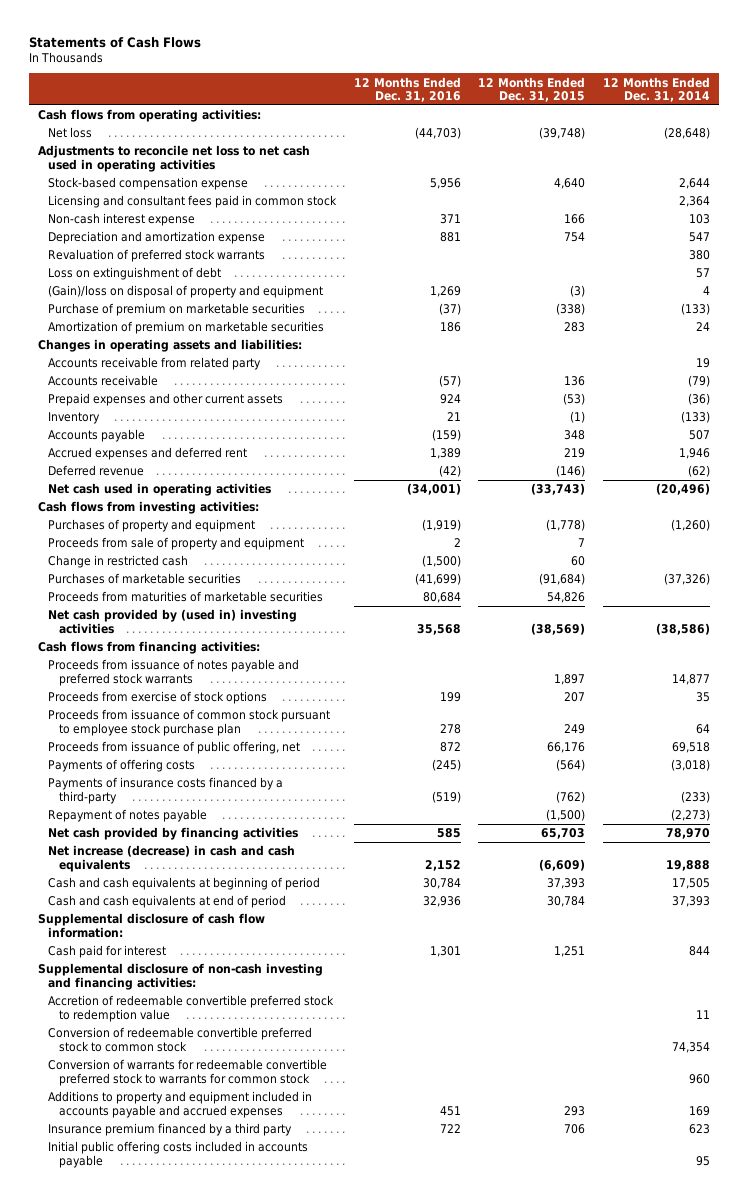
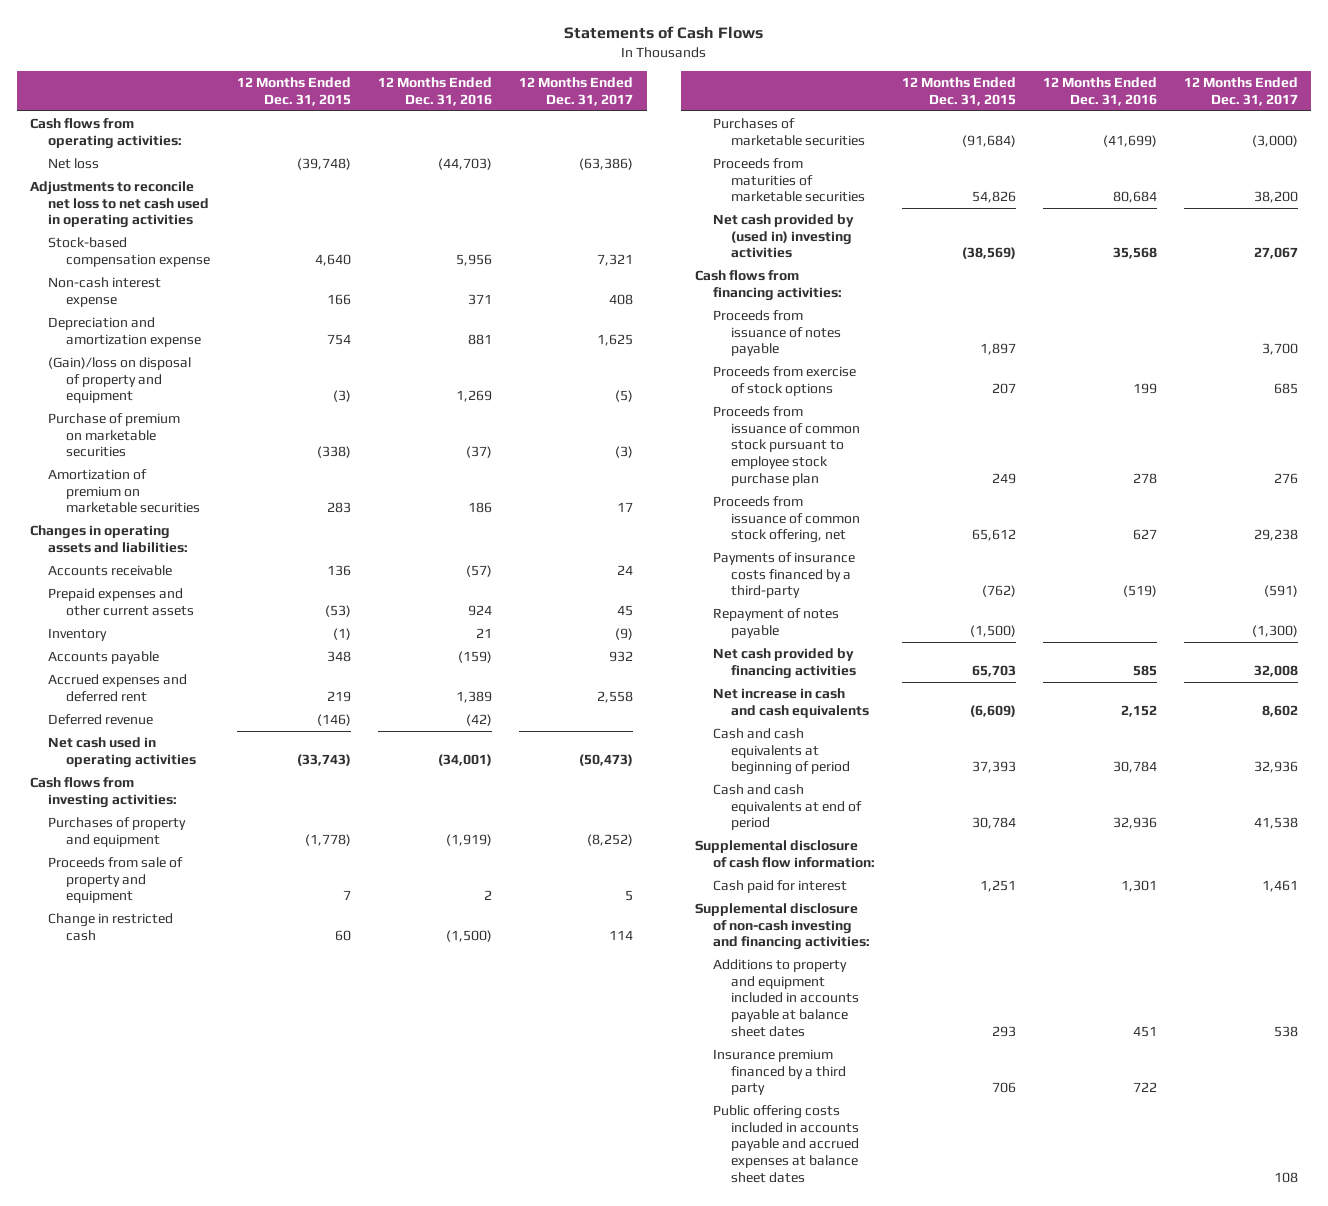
- | 12 Months Ended Dec. 31, 2016 | 12 Months Ended Dec. 31, 2015 | 12 Months Ended Dec. 31, 2014
+ | 12 Months Ended Dec. 31, 2015 | 12 Months Ended Dec. 31, 2016 | 12 Months Ended Dec. 31, 2017
- Licensing and consultant fees paid in common stock | | | 2,364
- Revaluation of preferred stock warrants | | | 380
- Loss on extinguishment of debt | | | 57
- Accounts receivable from related party | | | 19
- Proceeds from issuance of notes payable and preferred stock warrants | | 1,897 | 14,877
+ Proceeds from issuance of notes payable | 1,897 | | 3,700
- Proceeds from issuance of public offering, net | 872 | 66,176 | 69,518
- Payments of offering costs | (245) | (564) | (3,018)
+ Proceeds from issuance of common stock offering, net | 65,612 | 627 | 29,238
- Net increase (decrease) in cash and cash equivalents | 2,152 | (6,609) | 19,888
+ Net increase in cash and cash equivalents | (6,609) | 2,152 | 8,602
- Accretion of redeemable convertible preferred stock to redemption value | | | 11
- Conversion of redeemable convertible preferred stock to common stock | | | 74,354
- Conversion of warrants for redeemable convertible preferred stock to warrants for common stock | | | 960
- Additions to property and equipment included in accounts payable and accrued expenses | 451 | 293 | 169
+ Additions to property and equipment included in accounts payable at balance sheet dates | 293 | 451 | 538
- Initial public offering costs included in accounts payable | | | 95
+ Public offering costs included in accounts payable and accrued expenses at balance sheet dates | | | 108

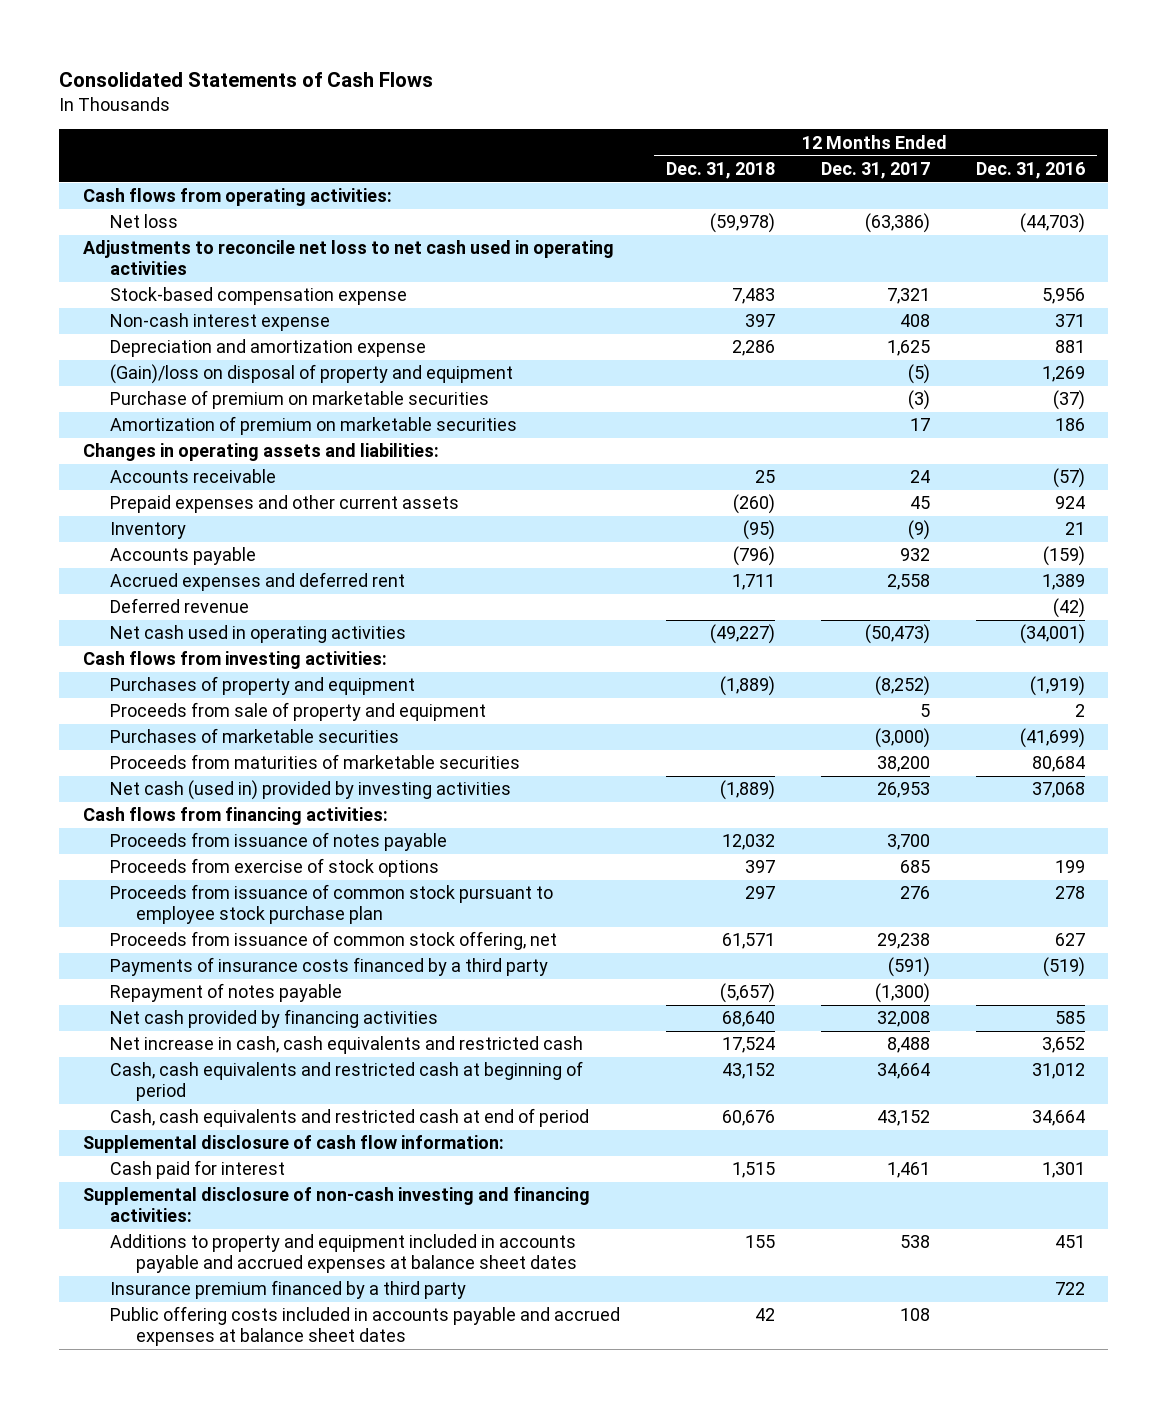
- Statements of Cash Flows
+ Consolidated Statements of Cash Flows
- | 12 Months Ended Dec. 31, 2015 | 12 Months Ended Dec. 31, 2016 | 12 Months Ended Dec. 31, 2017
+ | 12 Months Ended Dec. 31, 2018 | 12 Months Ended Dec. 31, 2017 | 12 Months Ended Dec. 31, 2016
- Change in restricted cash | 60 | (1,500) | 114
- Net cash provided by (used in) investing activities | (38,569) | 35,568 | 27,067
+ Net cash (used in) provided by investing activities | (1,889) | 26,953 | 37,068
- Payments of insurance costs financed by a third-party | (762) | (519) | (591)
+ Payments of insurance costs financed by a third party | | (591) | (519)
- Net increase in cash and cash equivalents | (6,609) | 2,152 | 8,602
- Cash and cash equivalents at beginning of period | 37,393 | 30,784 | 32,936
- Cash and cash equivalents at end of period | 30,784 | 32,936 | 41,538
+ Net increase in cash, cash equivalents and restricted cash | 17,524 | 8,488 | 3,652
+ Cash, cash equivalents and restricted cash at beginning of period | 43,152 | 34,664 | 31,012
+ Cash, cash equivalents and restricted cash at end of period | 60,676 | 43,152 | 34,664
- Additions to property and equipment included in accounts payable at balance sheet dates | 293 | 451 | 538
+ Additions to property and equipment included in accounts payable and accrued expenses at balance sheet dates | 155 | 538 | 451

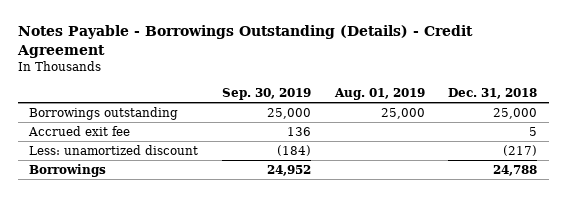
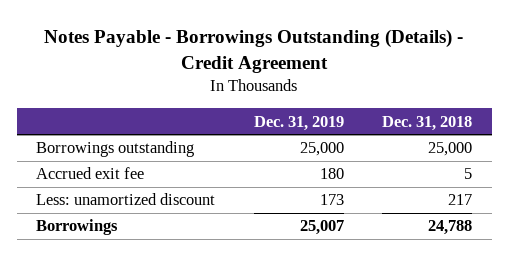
- | Sep. 30, 2019 | Aug. 01, 2019 | Dec. 31, 2018
+ | Dec. 31, 2019 | Dec. 31, 2018
- Less: unamortized discount | (184) | | (217)
+ Less: unamortized discount | 173 | 217

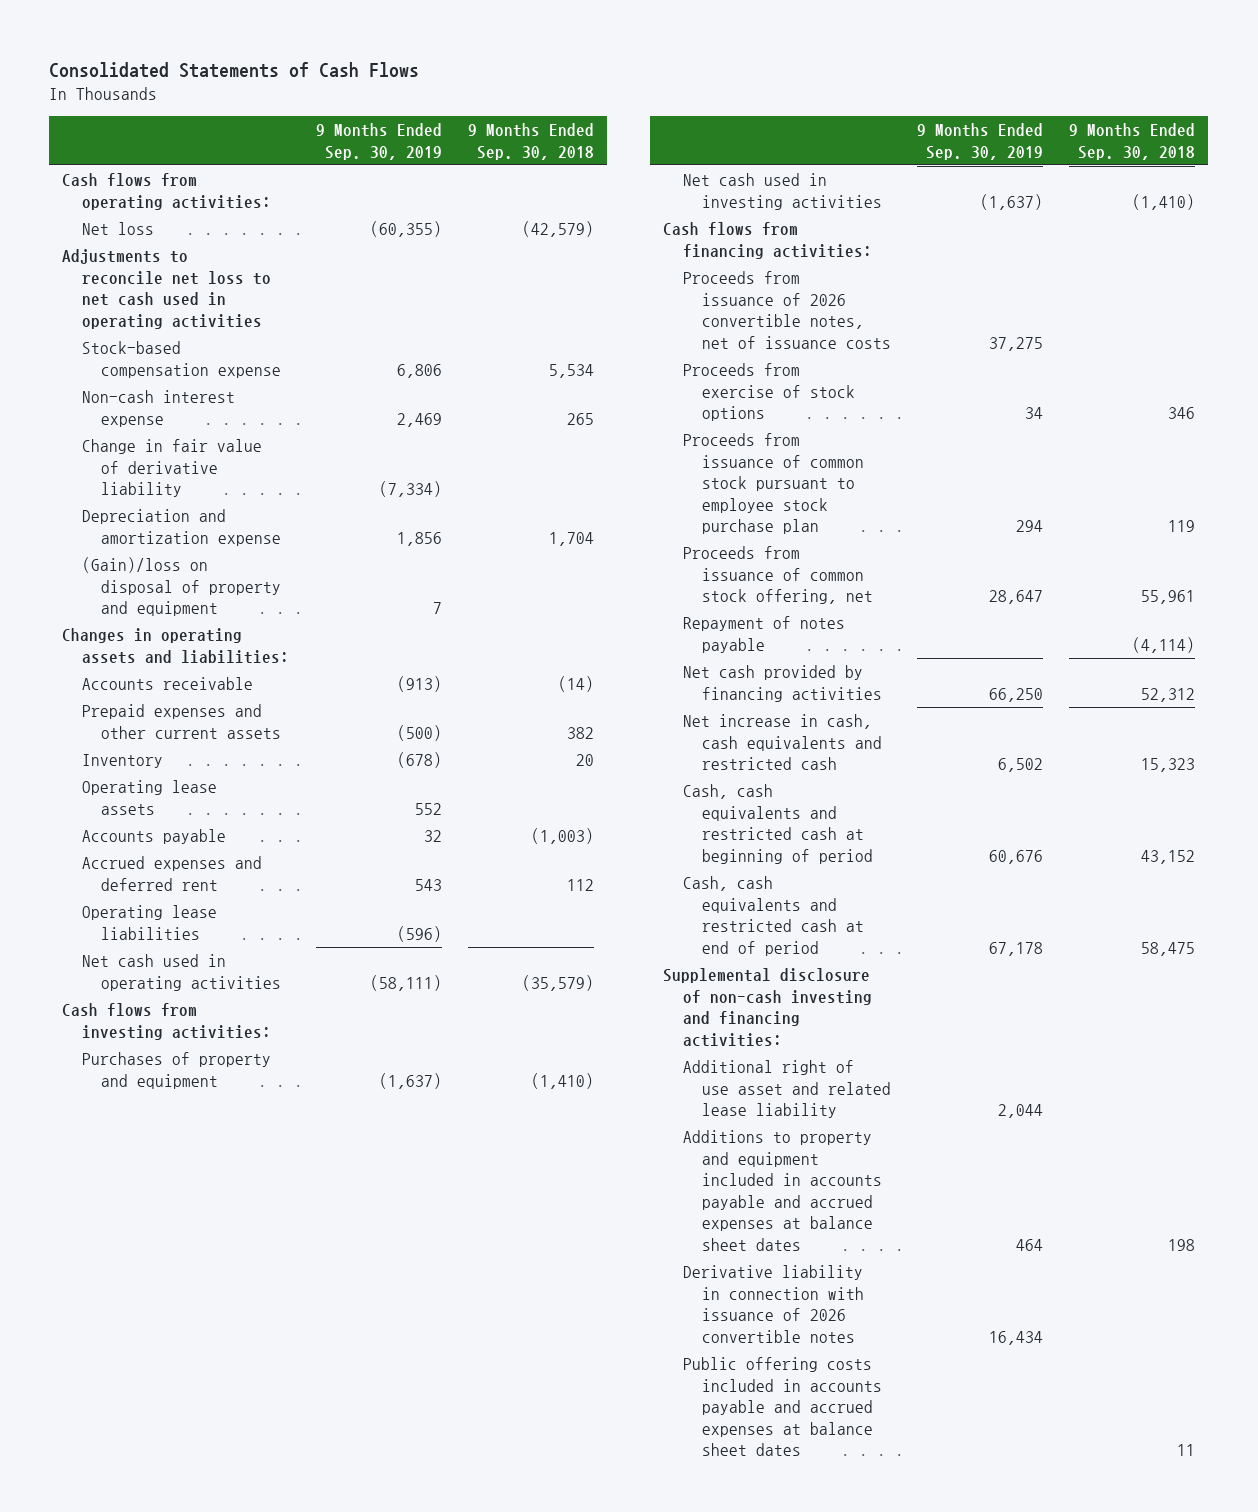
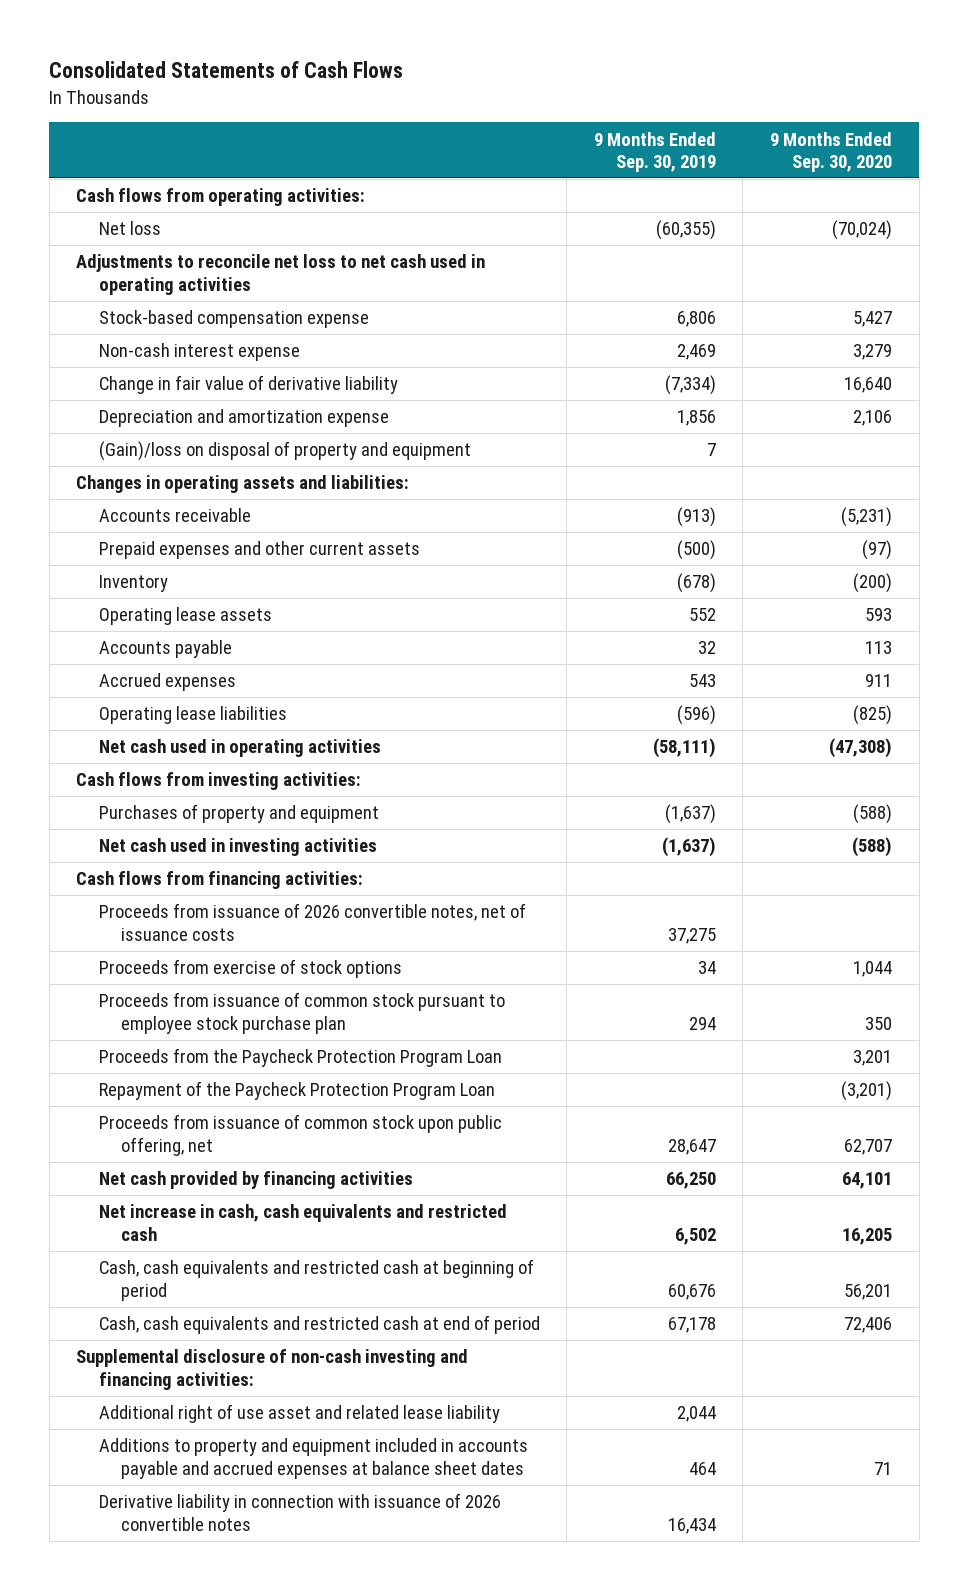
- | 9 Months Ended Sep. 30, 2019 | 9 Months Ended Sep. 30, 2018
+ | 9 Months Ended Sep. 30, 2019 | 9 Months Ended Sep. 30, 2020
- Accrued expenses and deferred rent | 543 | 112
+ Accrued expenses | 543 | 911
- Proceeds from issuance of common stock offering, net | 28,647 | 55,961
- Repayment of notes payable | | (4,114)
+ Proceeds from the Paycheck Protection Program Loan | | 3,201
+ Repayment of the Paycheck Protection Program Loan | | (3,201)
+ Proceeds from issuance of common stock upon public offering, net | 28,647 | 62,707
- Public offering costs included in accounts payable and accrued expenses at balance sheet dates | | 11

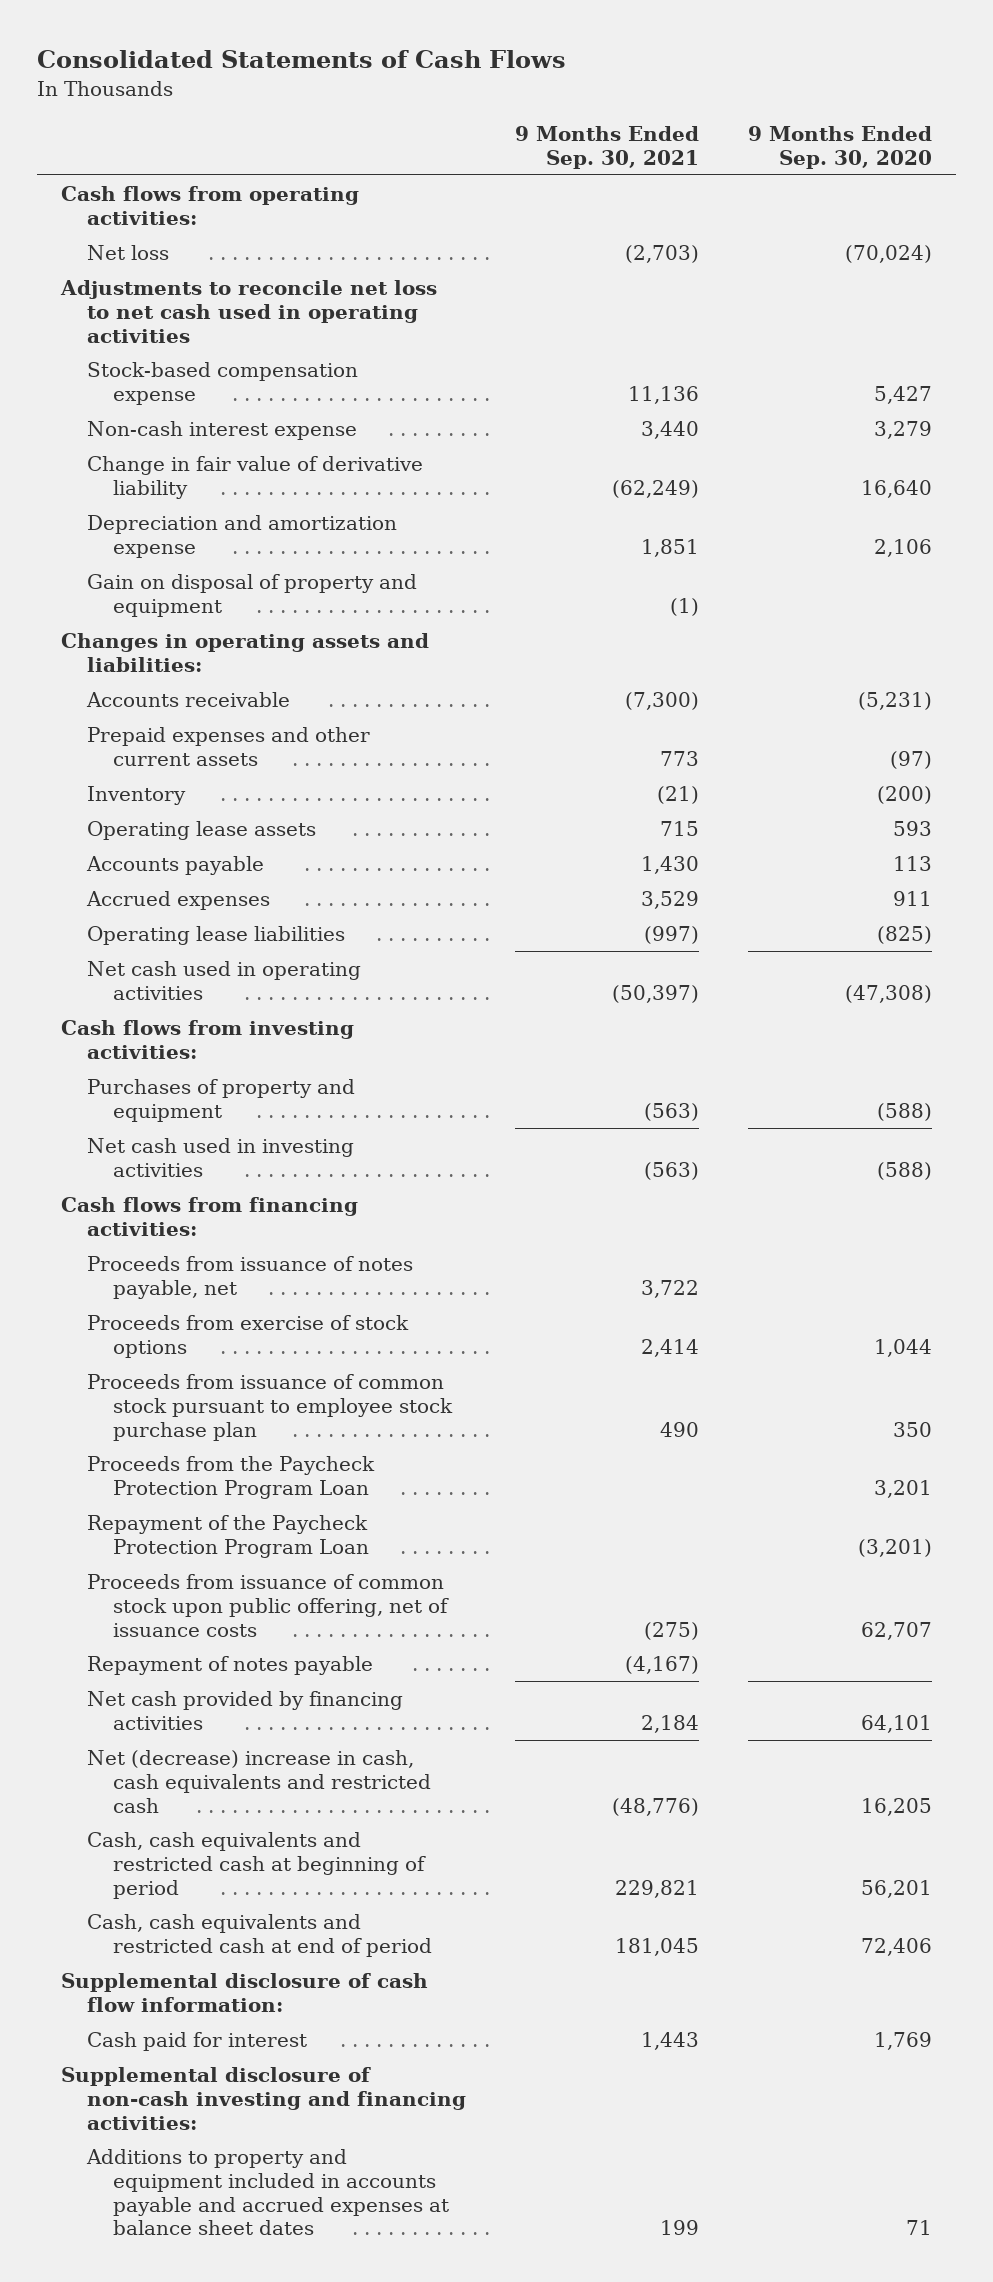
- | 9 Months Ended Sep. 30, 2019 | 9 Months Ended Sep. 30, 2020
+ | 9 Months Ended Sep. 30, 2021 | 9 Months Ended Sep. 30, 2020
- (Gain)/loss on disposal of property and equipment | 7 |
+ Gain on disposal of property and equipment | (1) |
- Proceeds from issuance of 2026 convertible notes, net of issuance costs | 37,275 |
+ Proceeds from issuance of notes payable, net | 3,722 |
- Proceeds from issuance of common stock upon public offering, net | 28,647 | 62,707
+ Proceeds from issuance of common stock upon public offering, net of issuance costs | (275) | 62,707
+ Repayment of notes payable | (4,167) |
- Net increase in cash, cash equivalents and restricted cash | 6,502 | 16,205
+ Net (decrease) increase in cash, cash equivalents and restricted cash | (48,776) | 16,205
+ Supplemental disclosure of cash flow information:
+ Cash paid for interest | 1,443 | 1,769
- Additional right of use asset and related lease liability | 2,044 |
- Derivative liability in connection with issuance of 2026 convertible notes | 16,434 |

